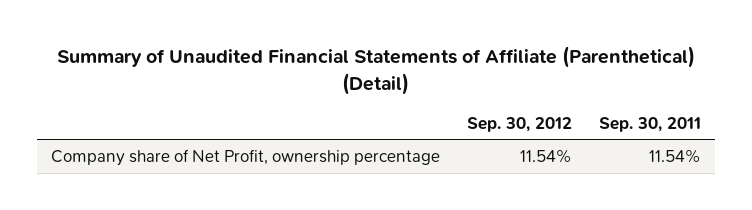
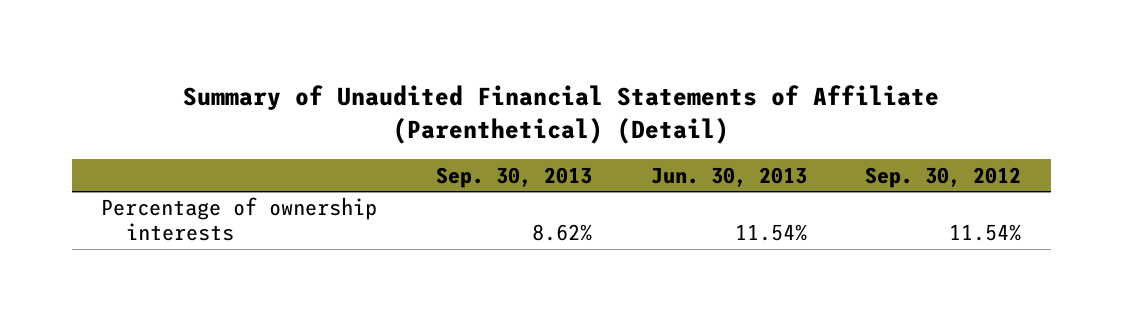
- | Sep. 30, 2012 | Sep. 30, 2011
+ | Sep. 30, 2013 | Jun. 30, 2013 | Sep. 30, 2012
- Company share of Net Profit, ownership percentage | 11.54% | 11.54%
+ Percentage of ownership interests | 8.62% | 11.54% | 11.54%

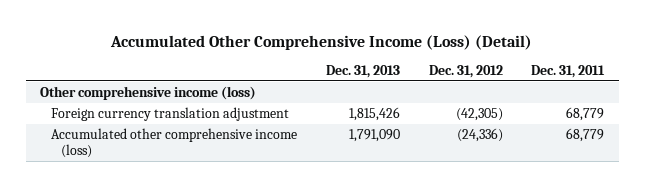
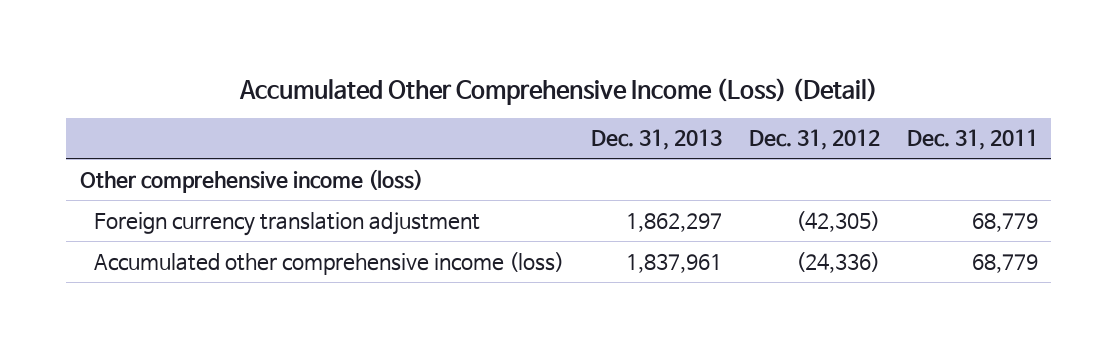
- Foreign currency translation adjustment | 1,815,426 | (42,305) | 68,779
- Accumulated other comprehensive income (loss) | 1,791,090 | (24,336) | 68,779
+ Foreign currency translation adjustment | 1,862,297 | (42,305) | 68,779
+ Accumulated other comprehensive income (loss) | 1,837,961 | (24,336) | 68,779

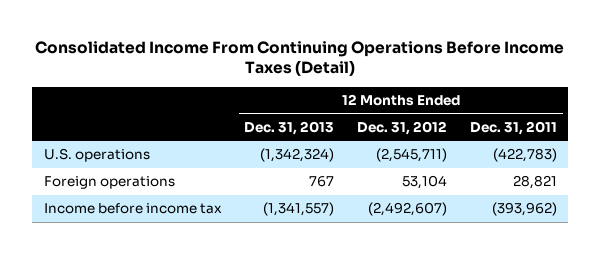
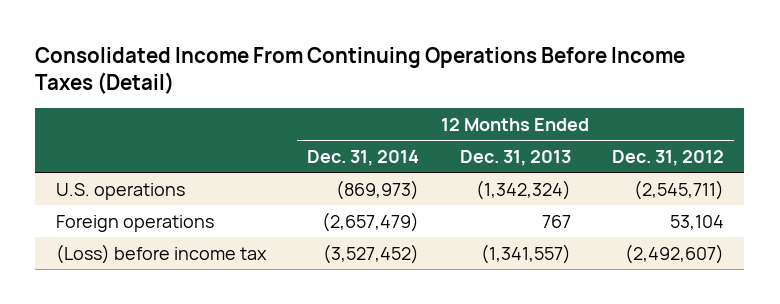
- | 12 Months Ended Dec. 31, 2013 | 12 Months Ended Dec. 31, 2012 | 12 Months Ended Dec. 31, 2011
+ | 12 Months Ended Dec. 31, 2014 | 12 Months Ended Dec. 31, 2013 | 12 Months Ended Dec. 31, 2012
- Income before income tax | (1,341,557) | (2,492,607) | (393,962)
+ (Loss) before income tax | (3,527,452) | (1,341,557) | (2,492,607)

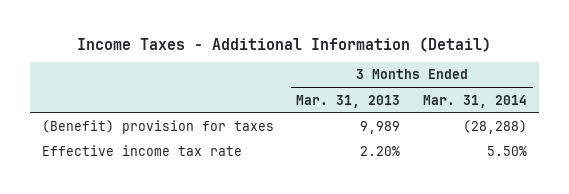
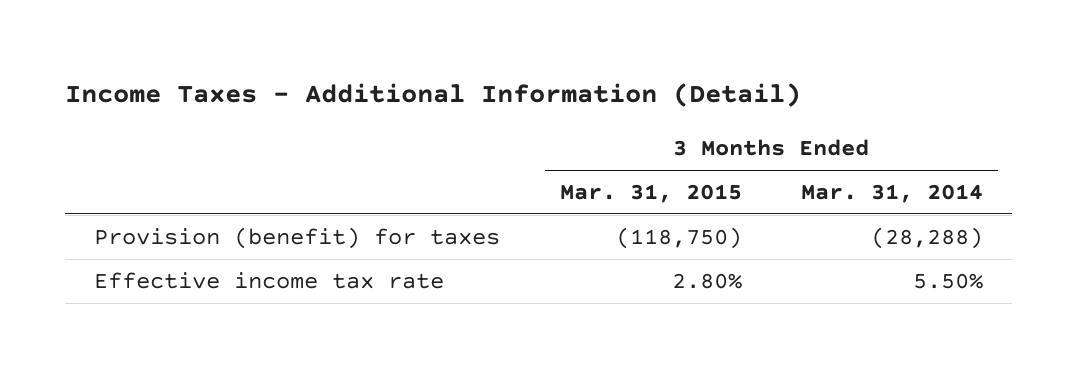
- | 3 Months Ended Mar. 31, 2013 | 3 Months Ended Mar. 31, 2014
+ | 3 Months Ended Mar. 31, 2015 | 3 Months Ended Mar. 31, 2014
- (Benefit) provision for taxes | 9,989 | (28,288)
+ Provision (benefit) for taxes | (118,750) | (28,288)

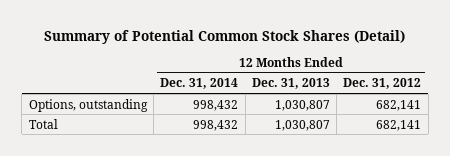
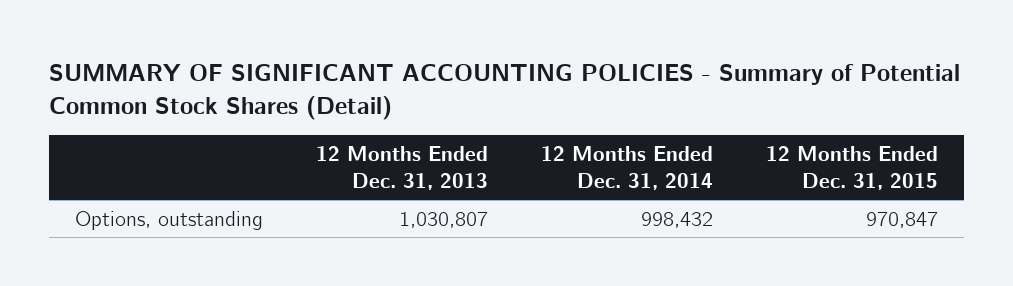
- Summary of Potential Common Stock Shares (Detail)
+ SUMMARY OF SIGNIFICANT ACCOUNTING POLICIES - Summary of Potential Common Stock Shares (Detail)
- | 12 Months Ended Dec. 31, 2014 | 12 Months Ended Dec. 31, 2013 | 12 Months Ended Dec. 31, 2012
+ | 12 Months Ended Dec. 31, 2013 | 12 Months Ended Dec. 31, 2014 | 12 Months Ended Dec. 31, 2015
- Total | 998,432 | 1,030,807 | 682,141

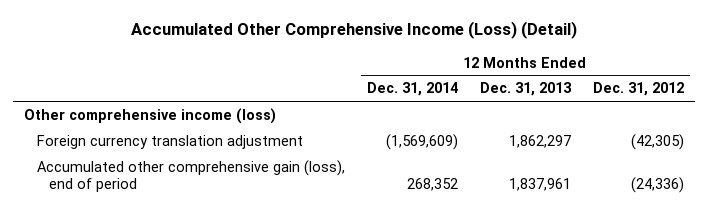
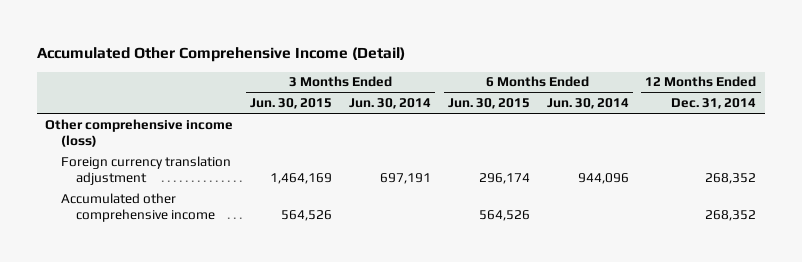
- Accumulated Other Comprehensive Income (Loss) (Detail)
+ Accumulated Other Comprehensive Income (Detail)
- | 12 Months Ended Dec. 31, 2014 | 12 Months Ended Dec. 31, 2013 | 12 Months Ended Dec. 31, 2012
+ | 3 Months Ended Jun. 30, 2015 | 3 Months Ended Jun. 30, 2014 | 6 Months Ended Jun. 30, 2015 | 6 Months Ended Jun. 30, 2014 | 12 Months Ended Dec. 31, 2014
- Foreign currency translation adjustment | (1,569,609) | 1,862,297 | (42,305)
- Accumulated other comprehensive gain (loss), end of period | 268,352 | 1,837,961 | (24,336)
+ Foreign currency translation adjustment | 1,464,169 | 697,191 | 296,174 | 944,096 | 268,352
+ Accumulated other comprehensive income | 564,526 | | 564,526 | | 268,352

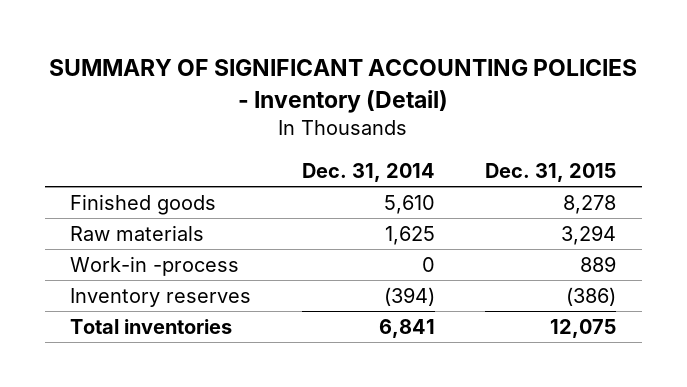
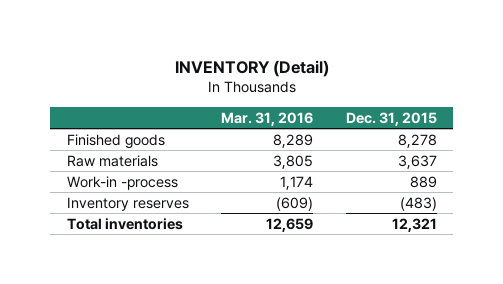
- SUMMARY OF SIGNIFICANT ACCOUNTING POLICIES - Inventory (Detail)
+ INVENTORY (Detail)
- | Dec. 31, 2014 | Dec. 31, 2015
+ | Mar. 31, 2016 | Dec. 31, 2015
- Raw materials | 1,625 | 3,294
+ Raw materials | 3,805 | 3,637
- Inventory reserves | (394) | (386)
- Total inventories | 6,841 | 12,075
+ Inventory reserves | (609) | (483)
+ Total inventories | 12,659 | 12,321

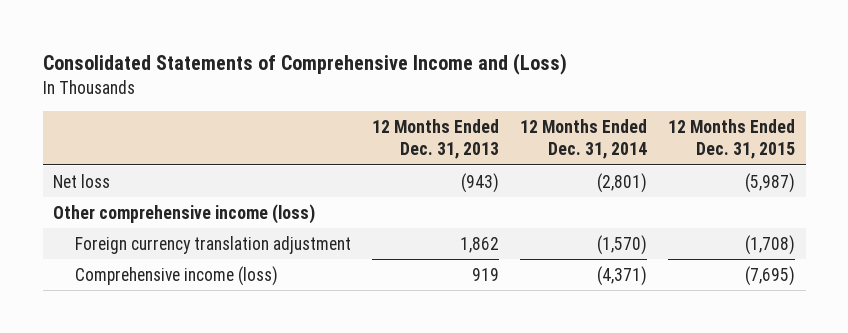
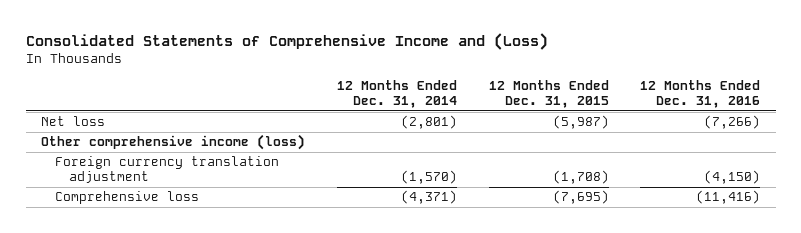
- | 12 Months Ended Dec. 31, 2013 | 12 Months Ended Dec. 31, 2014 | 12 Months Ended Dec. 31, 2015
+ | 12 Months Ended Dec. 31, 2014 | 12 Months Ended Dec. 31, 2015 | 12 Months Ended Dec. 31, 2016
- Comprehensive income (loss) | 919 | (4,371) | (7,695)
+ Comprehensive loss | (4,371) | (7,695) | (11,416)

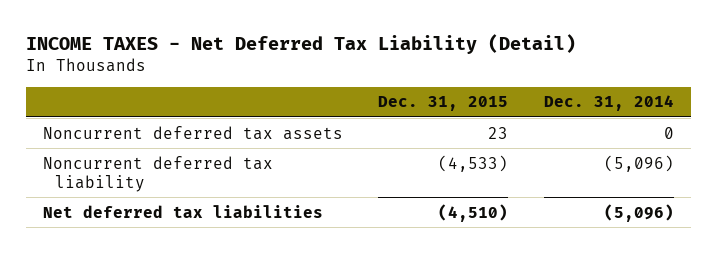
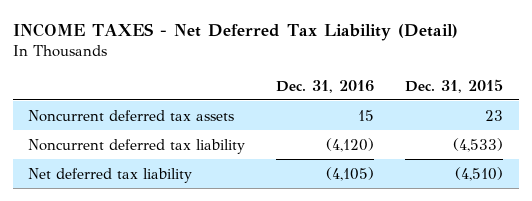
- | Dec. 31, 2015 | Dec. 31, 2014
+ | Dec. 31, 2016 | Dec. 31, 2015
- Net deferred tax liabilities | (4,510) | (5,096)
+ Net deferred tax liability | (4,105) | (4,510)

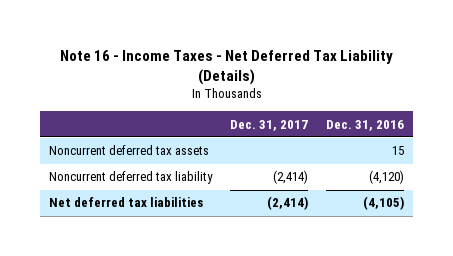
- INCOME TAXES - Net Deferred Tax Liability (Detail)
+ Note 16 - Income Taxes - Net Deferred Tax Liability (Details)
- | Dec. 31, 2016 | Dec. 31, 2015
+ | Dec. 31, 2017 | Dec. 31, 2016
- Net deferred tax liability | (4,105) | (4,510)
+ Net deferred tax liabilities | (2,414) | (4,105)

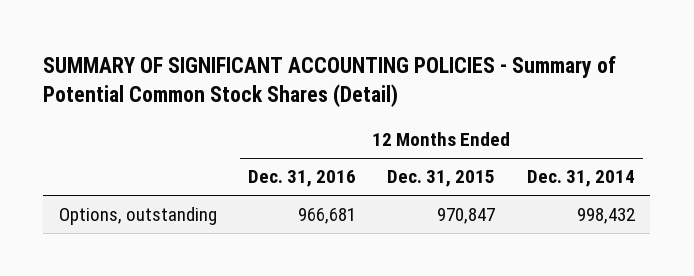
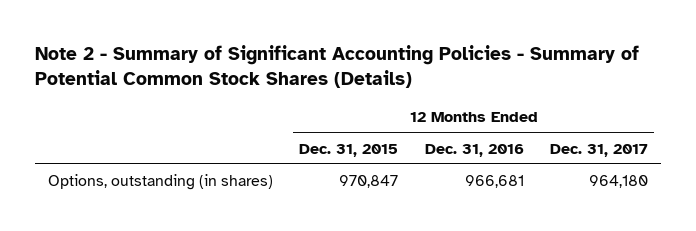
- SUMMARY OF SIGNIFICANT ACCOUNTING POLICIES - Summary of Potential Common Stock Shares (Detail)
+ Note 2 - Summary of Significant Accounting Policies - Summary of Potential Common Stock Shares (Details)
- | 12 Months Ended Dec. 31, 2016 | 12 Months Ended Dec. 31, 2015 | 12 Months Ended Dec. 31, 2014
+ | 12 Months Ended Dec. 31, 2015 | 12 Months Ended Dec. 31, 2016 | 12 Months Ended Dec. 31, 2017
- Options, outstanding | 966,681 | 970,847 | 998,432
+ Options, outstanding (in shares) | 970,847 | 966,681 | 964,180

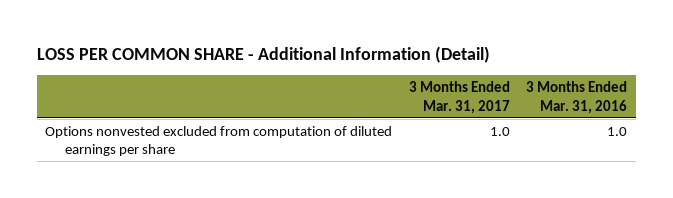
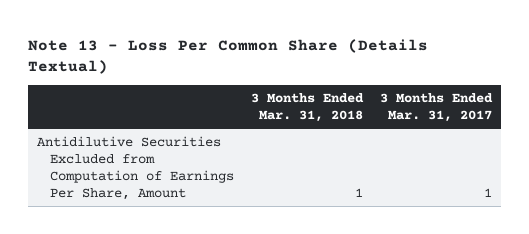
- LOSS PER COMMON SHARE - Additional Information (Detail)
+ Note 13 - Loss Per Common Share (Details Textual)
- | 3 Months Ended Mar. 31, 2017 | 3 Months Ended Mar. 31, 2016
+ | 3 Months Ended Mar. 31, 2018 | 3 Months Ended Mar. 31, 2017
- Options nonvested excluded from computation of diluted earnings per share | 1.0 | 1.0
+ Antidilutive Securities Excluded from Computation of Earnings Per Share, Amount | 1 | 1

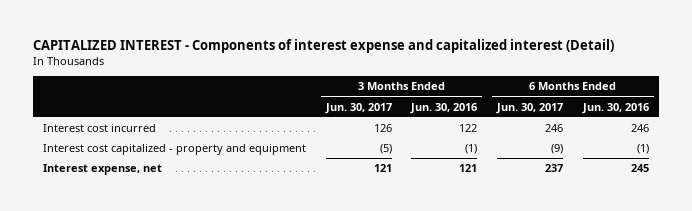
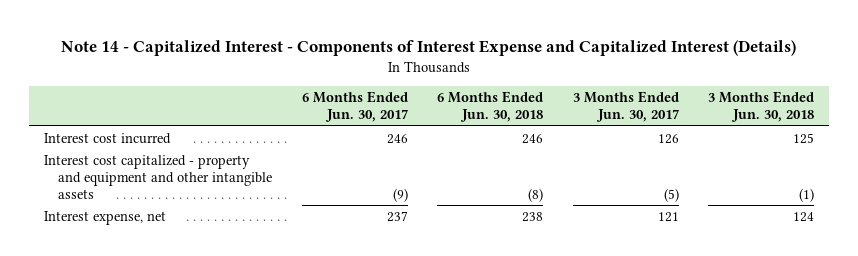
- CAPITALIZED INTEREST - Components of interest expense and capitalized interest (Detail)
+ Note 14 - Capitalized Interest - Components of Interest Expense and Capitalized Interest (Details)
- | 3 Months Ended Jun. 30, 2017 | 3 Months Ended Jun. 30, 2016 | 6 Months Ended Jun. 30, 2017 | 6 Months Ended Jun. 30, 2016
+ | 6 Months Ended Jun. 30, 2017 | 6 Months Ended Jun. 30, 2018 | 3 Months Ended Jun. 30, 2017 | 3 Months Ended Jun. 30, 2018
- Interest cost capitalized - property and equipment | (5) | (1) | (9) | (1)
+ Interest cost capitalized - property and equipment and other intangible assets | (9) | (8) | (5) | (1)

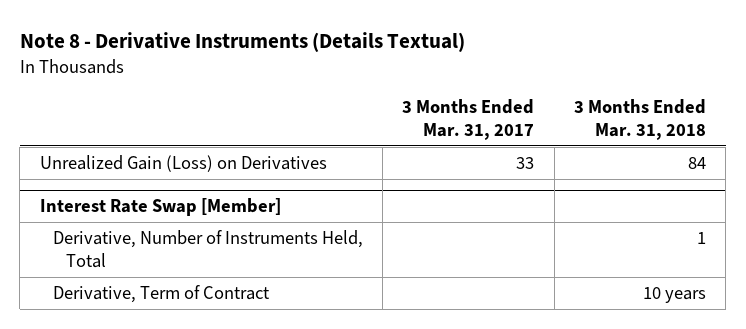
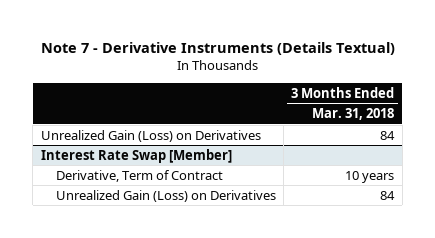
- Note 8 - Derivative Instruments (Details Textual)
+ Note 7 - Derivative Instruments (Details Textual)
- | 3 Months Ended Mar. 31, 2017 | 3 Months Ended Mar. 31, 2018
+ | 3 Months Ended Mar. 31, 2018
@ Interest Rate Swap [Member]
- Derivative, Number of Instruments Held, Total | | 1
+ Unrealized Gain (Loss) on Derivatives | 84

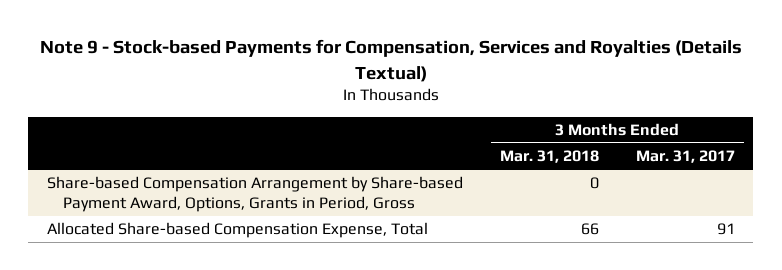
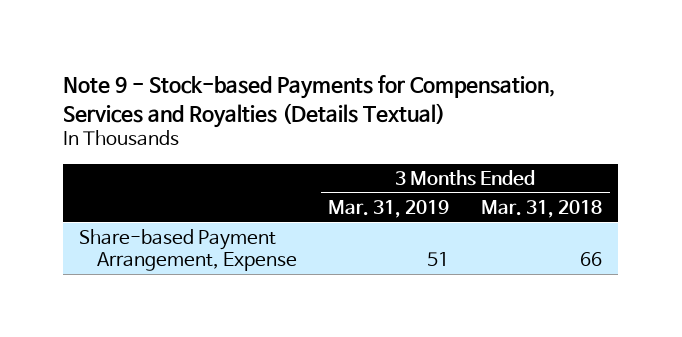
- | 3 Months Ended Mar. 31, 2018 | 3 Months Ended Mar. 31, 2017
+ | 3 Months Ended Mar. 31, 2019 | 3 Months Ended Mar. 31, 2018
- Share-based Compensation Arrangement by Share-based Payment Award, Options, Grants in Period, Gross | 0 |
- Allocated Share-based Compensation Expense, Total | 66 | 91
+ Share-based Payment Arrangement, Expense | 51 | 66

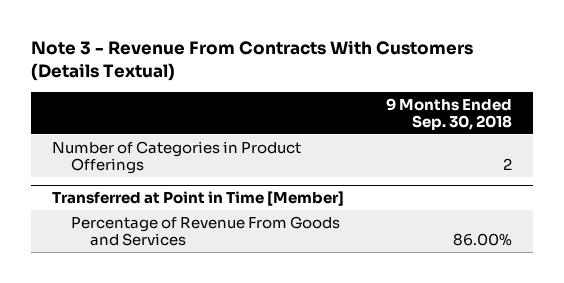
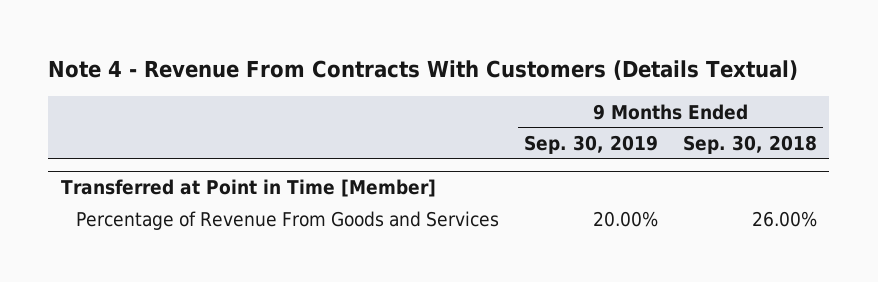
- Note 3 - Revenue From Contracts With Customers (Details Textual)
+ Note 4 - Revenue From Contracts With Customers (Details Textual)
- | 9 Months Ended Sep. 30, 2018
+ | 9 Months Ended Sep. 30, 2019 | 9 Months Ended Sep. 30, 2018
- Number of Categories in Product Offerings | 2
@ Transferred at Point in Time [Member]
- Percentage of Revenue From Goods and Services | 86.00%
+ Percentage of Revenue From Goods and Services | 20.00% | 26.00%

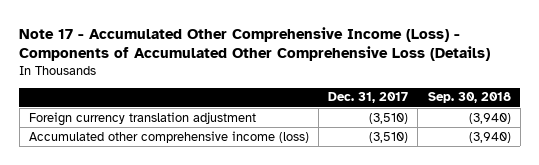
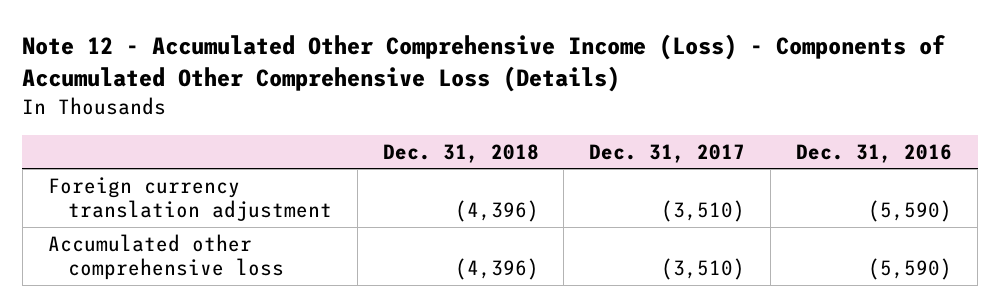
- Note 17 - Accumulated Other Comprehensive Income (Loss) - Components of Accumulated Other Comprehensive Loss (Details)
+ Note 12 - Accumulated Other Comprehensive Income (Loss) - Components of Accumulated Other Comprehensive Loss (Details)
- | Dec. 31, 2017 | Sep. 30, 2018
+ | Dec. 31, 2018 | Dec. 31, 2017 | Dec. 31, 2016
- Accumulated other comprehensive income (loss) | (3,510) | (3,940)
+ Accumulated other comprehensive loss | (4,396) | (3,510) | (5,590)

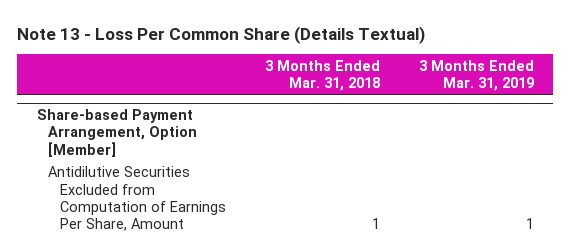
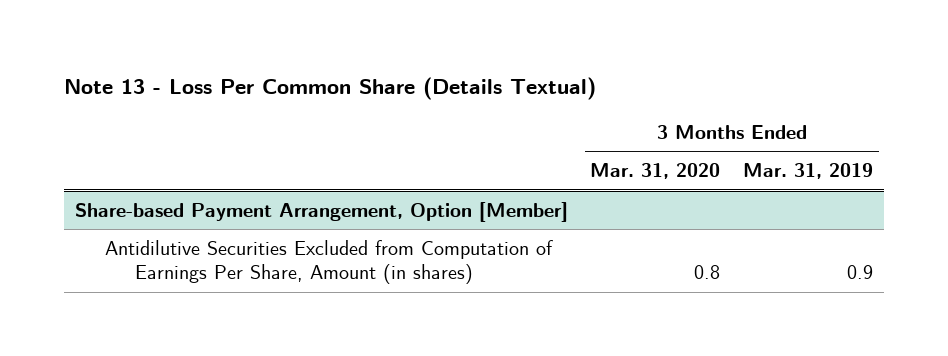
- | 3 Months Ended Mar. 31, 2018 | 3 Months Ended Mar. 31, 2019
+ | 3 Months Ended Mar. 31, 2020 | 3 Months Ended Mar. 31, 2019
@ Share-based Payment Arrangement, Option [Member]
- Antidilutive Securities Excluded from Computation of Earnings Per Share, Amount | 1 | 1
+ Antidilutive Securities Excluded from Computation of Earnings Per Share, Amount (in shares) | 0.8 | 0.9

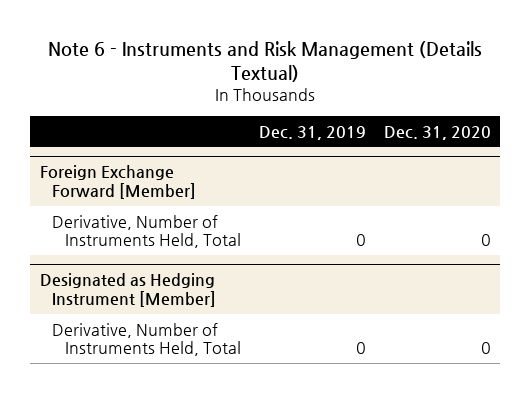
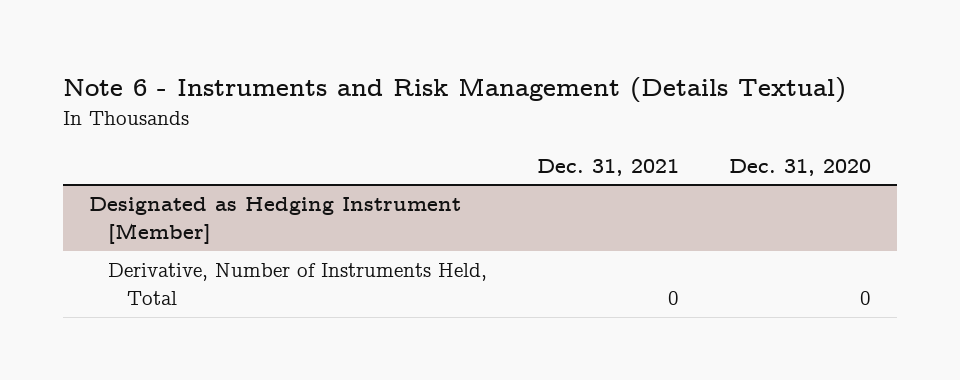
- | Dec. 31, 2019 | Dec. 31, 2020
+ | Dec. 31, 2021 | Dec. 31, 2020
- Foreign Exchange Forward [Member]
- Derivative, Number of Instruments Held, Total | 0 | 0

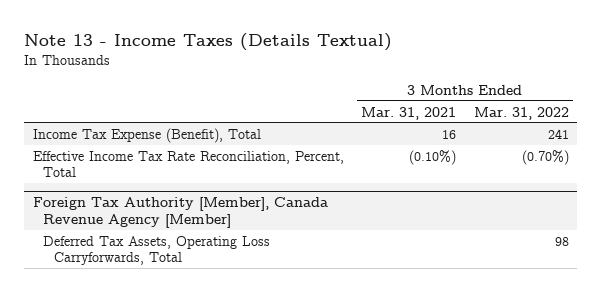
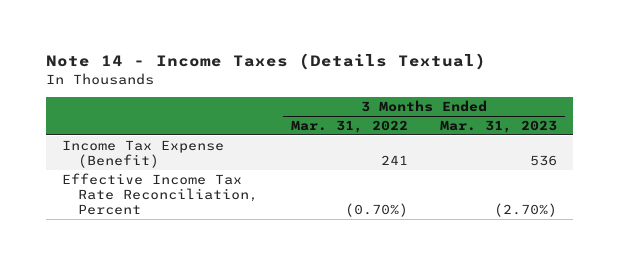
- Note 13 - Income Taxes (Details Textual)
+ Note 14 - Income Taxes (Details Textual)
- | 3 Months Ended Mar. 31, 2021 | 3 Months Ended Mar. 31, 2022
+ | 3 Months Ended Mar. 31, 2022 | 3 Months Ended Mar. 31, 2023
- Income Tax Expense (Benefit), Total | 16 | 241
- Effective Income Tax Rate Reconciliation, Percent, Total | (0.10%) | (0.70%)
- Foreign Tax Authority [Member], Canada Revenue Agency [Member]
- Deferred Tax Assets, Operating Loss Carryforwards, Total | | 98
+ Income Tax Expense (Benefit) | 241 | 536
+ Effective Income Tax Rate Reconciliation, Percent | (0.70%) | (2.70%)

